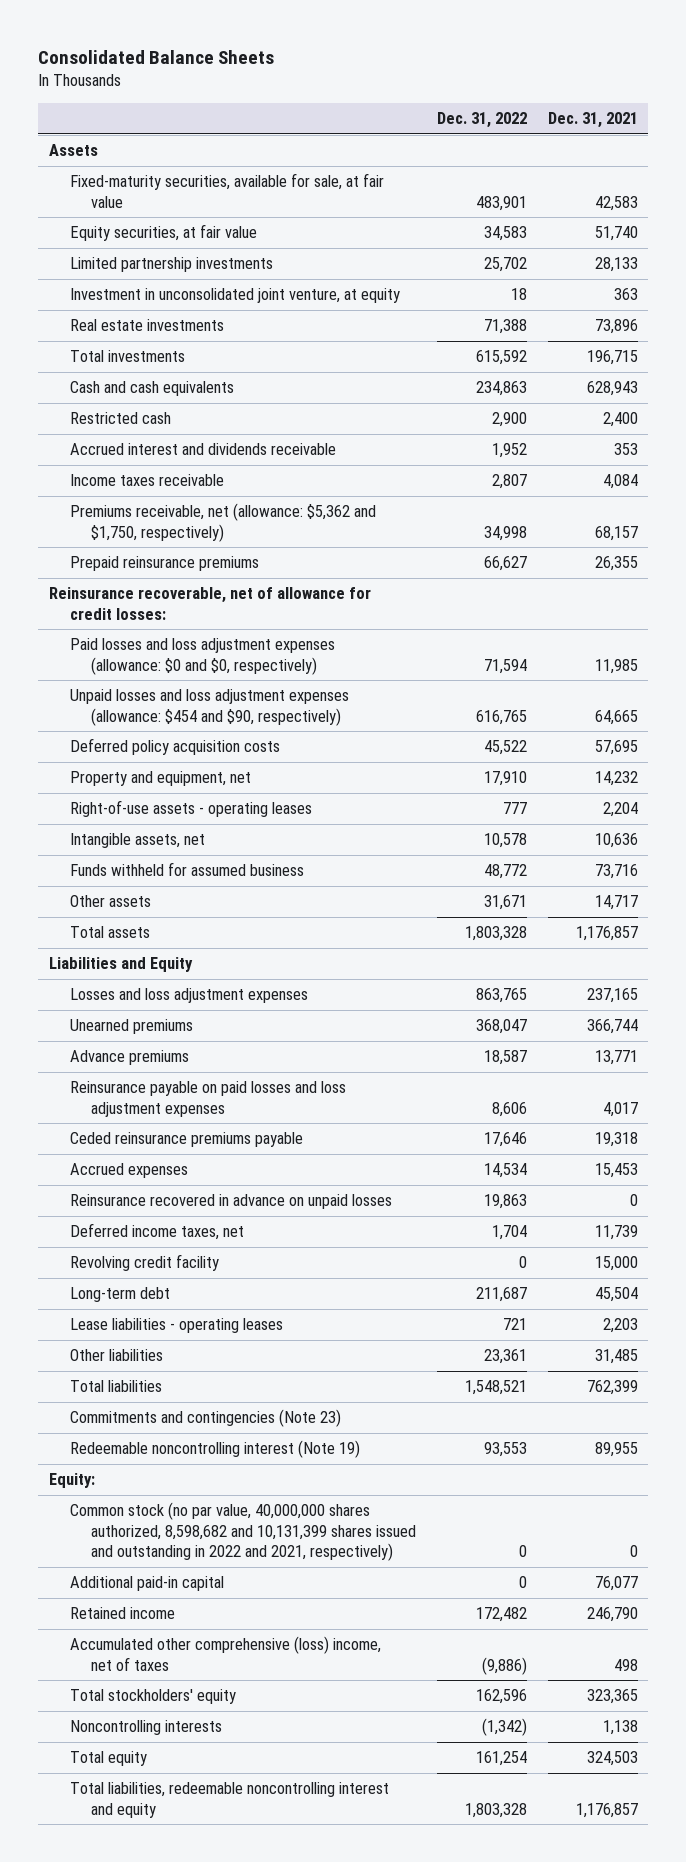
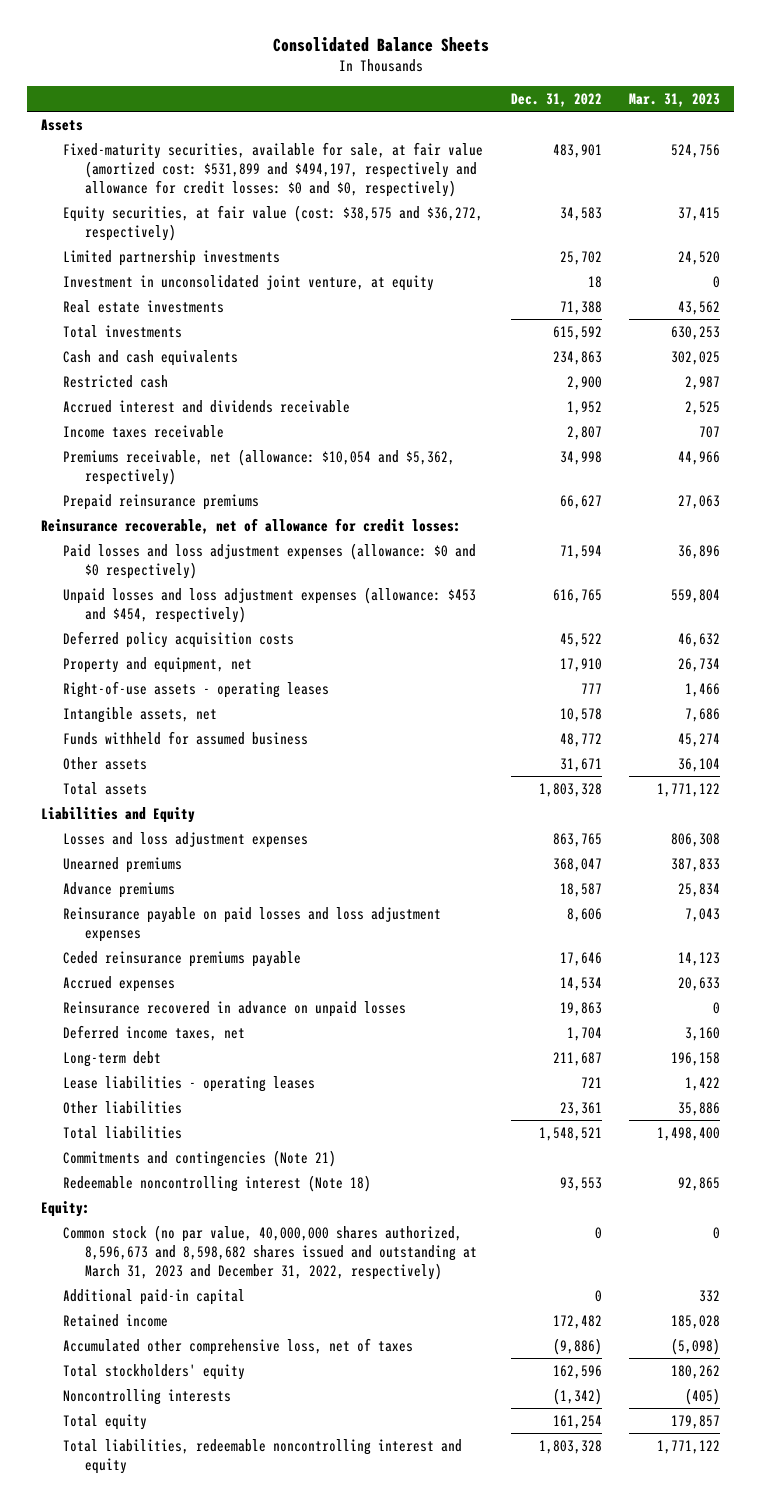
- | Dec. 31, 2022 | Dec. 31, 2021
+ | Dec. 31, 2022 | Mar. 31, 2023
- Fixed-maturity securities, available for sale, at fair value | 483,901 | 42,583
- Equity securities, at fair value | 34,583 | 51,740
+ Fixed-maturity securities, available for sale, at fair value (amortized cost: $531,899 and $494,197, respectively and allowance for credit losses: $0 and $0, respectively) | 483,901 | 524,756
+ Equity securities, at fair value (cost: $38,575 and $36,272, respectively) | 34,583 | 37,415
- Premiums receivable, net (allowance: $5,362 and $1,750, respectively) | 34,998 | 68,157
+ Premiums receivable, net (allowance: $10,054 and $5,362, respectively) | 34,998 | 44,966
- Paid losses and loss adjustment expenses (allowance: $0 and $0, respectively) | 71,594 | 11,985
- Unpaid losses and loss adjustment expenses (allowance: $454 and $90, respectively) | 616,765 | 64,665
+ Paid losses and loss adjustment expenses (allowance: $0 and $0 respectively) | 71,594 | 36,896
+ Unpaid losses and loss adjustment expenses (allowance: $453 and $454, respectively) | 616,765 | 559,804
- Revolving credit facility | 0 | 15,000
- Commitments and contingencies (Note 23)
- Redeemable noncontrolling interest (Note 19) | 93,553 | 89,955
+ Commitments and contingencies (Note 21)
+ Redeemable noncontrolling interest (Note 18) | 93,553 | 92,865
- Common stock (no par value, 40,000,000 shares authorized, 8,598,682 and 10,131,399 shares issued and outstanding in 2022 and 2021, respectively) | 0 | 0
+ Common stock (no par value, 40,000,000 shares authorized, 8,596,673 and 8,598,682 shares issued and outstanding at March 31, 2023 and December 31, 2022, respectively) | 0 | 0
- Accumulated other comprehensive (loss) income, net of taxes | (9,886) | 498
+ Accumulated other comprehensive loss, net of taxes | (9,886) | (5,098)

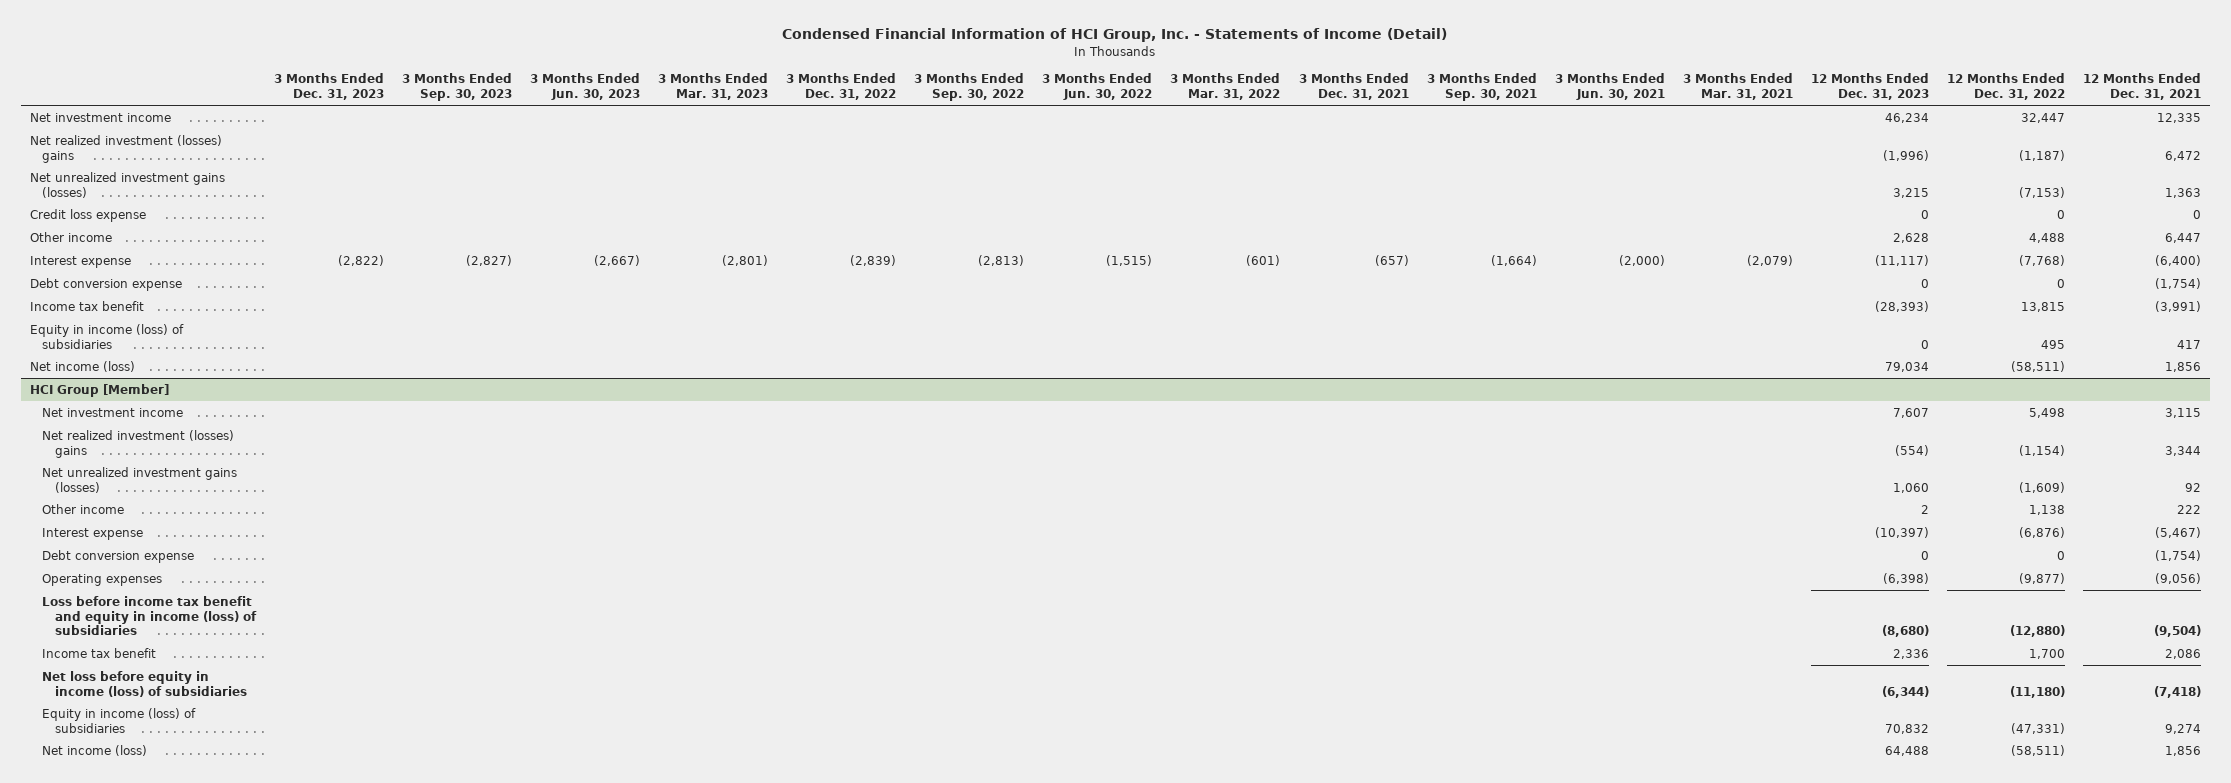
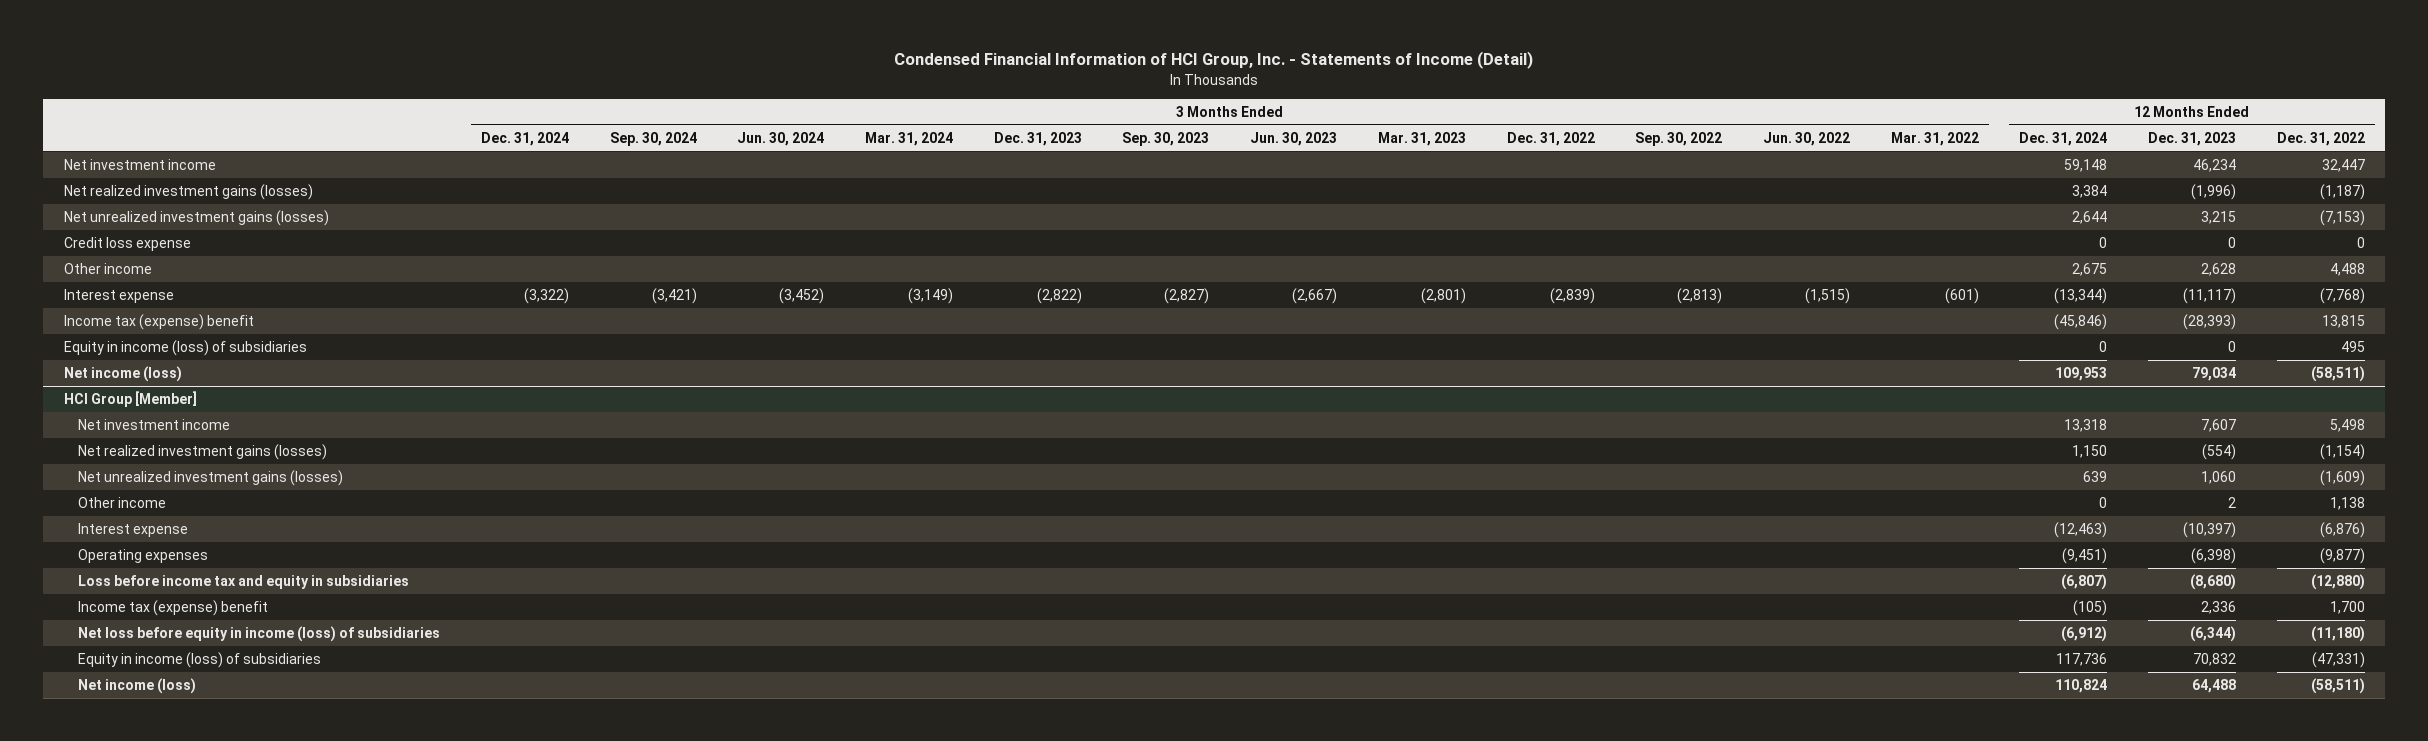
- | 3 Months Ended Dec. 31, 2023 | 3 Months Ended Sep. 30, 2023 | 3 Months Ended Jun. 30, 2023 | 3 Months Ended Mar. 31, 2023 | 3 Months Ended Dec. 31, 2022 | 3 Months Ended Sep. 30, 2022 | 3 Months Ended Jun. 30, 2022 | 3 Months Ended Mar. 31, 2022 | 3 Months Ended Dec. 31, 2021 | 3 Months Ended Sep. 30, 2021 | 3 Months Ended Jun. 30, 2021 | 3 Months Ended Mar. 31, 2021 | 12 Months Ended Dec. 31, 2023 | 12 Months Ended Dec. 31, 2022 | 12 Months Ended Dec. 31, 2021
+ | 3 Months Ended Dec. 31, 2024 | 3 Months Ended Sep. 30, 2024 | 3 Months Ended Jun. 30, 2024 | 3 Months Ended Mar. 31, 2024 | 3 Months Ended Dec. 31, 2023 | 3 Months Ended Sep. 30, 2023 | 3 Months Ended Jun. 30, 2023 | 3 Months Ended Mar. 31, 2023 | 3 Months Ended Dec. 31, 2022 | 3 Months Ended Sep. 30, 2022 | 3 Months Ended Jun. 30, 2022 | 3 Months Ended Mar. 31, 2022 | 12 Months Ended Dec. 31, 2024 | 12 Months Ended Dec. 31, 2023 | 12 Months Ended Dec. 31, 2022
- Net realized investment (losses) gains | | | | | | | | | | | | | (1,996) | (1,187) | 6,472
+ Net realized investment gains (losses) | | | | | | | | | | | | | 3,384 | (1,996) | (1,187)
- Debt conversion expense | | | | | | | | | | | | | 0 | 0 | (1,754)
- Income tax benefit | | | | | | | | | | | | | (28,393) | 13,815 | (3,991)
+ Income tax (expense) benefit | | | | | | | | | | | | | (45,846) | (28,393) | 13,815
@ HCI Group [Member]
- Net realized investment (losses) gains | | | | | | | | | | | | | (554) | (1,154) | 3,344
+ Net realized investment gains (losses) | | | | | | | | | | | | | 1,150 | (554) | (1,154)
- Debt conversion expense | | | | | | | | | | | | | 0 | 0 | (1,754)
- Loss before income tax benefit and equity in income (loss) of subsidiaries | | | | | | | | | | | | | (8,680) | (12,880) | (9,504)
- Income tax benefit | | | | | | | | | | | | | 2,336 | 1,700 | 2,086
+ Loss before income tax and equity in subsidiaries | | | | | | | | | | | | | (6,807) | (8,680) | (12,880)
+ Income tax (expense) benefit | | | | | | | | | | | | | (105) | 2,336 | 1,700

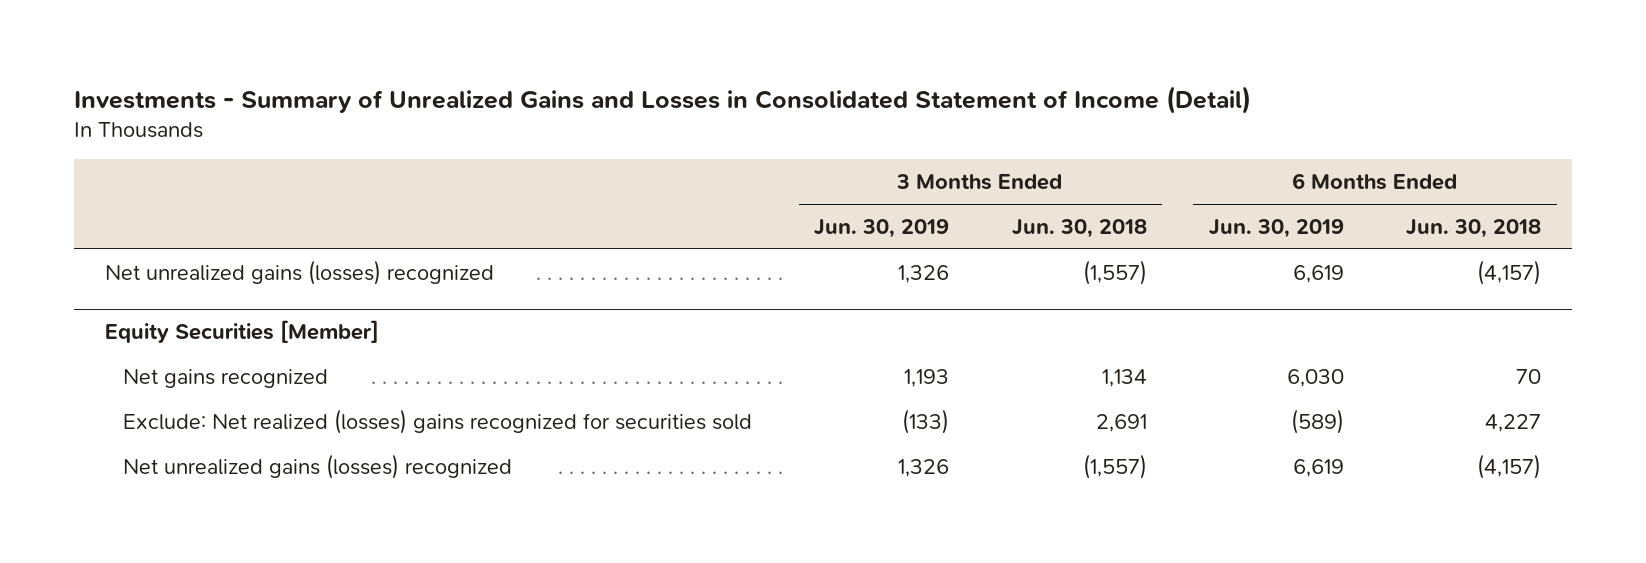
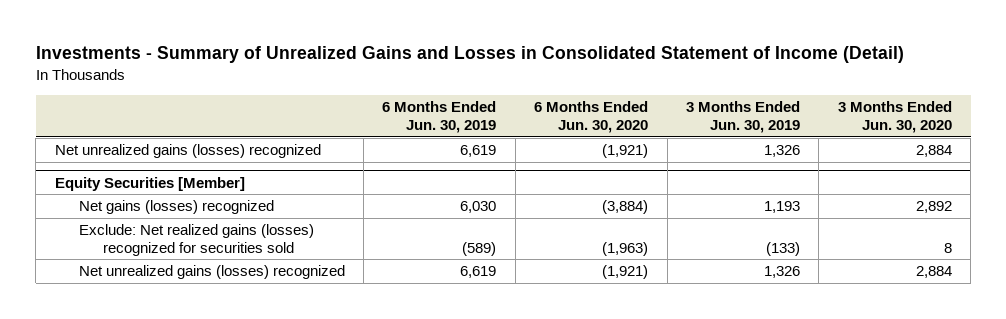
- | 3 Months Ended Jun. 30, 2019 | 3 Months Ended Jun. 30, 2018 | 6 Months Ended Jun. 30, 2019 | 6 Months Ended Jun. 30, 2018
+ | 6 Months Ended Jun. 30, 2019 | 6 Months Ended Jun. 30, 2020 | 3 Months Ended Jun. 30, 2019 | 3 Months Ended Jun. 30, 2020
@ Equity Securities [Member]
- Net gains recognized | 1,193 | 1,134 | 6,030 | 70
- Exclude: Net realized (losses) gains recognized for securities sold | (133) | 2,691 | (589) | 4,227
+ Net gains (losses) recognized | 6,030 | (3,884) | 1,193 | 2,892
+ Exclude: Net realized gains (losses) recognized for securities sold | (589) | (1,963) | (133) | 8

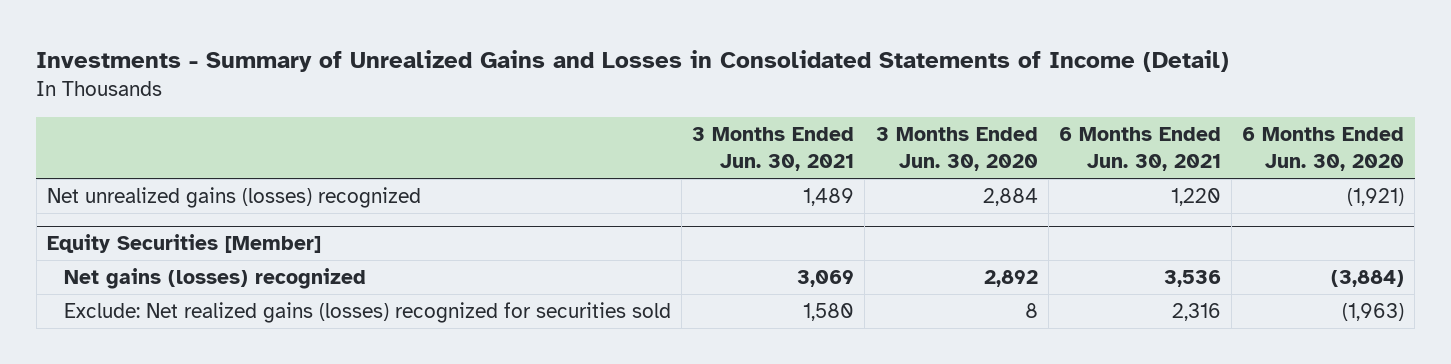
- Investments - Summary of Unrealized Gains and Losses in Consolidated Statement of Income (Detail)
+ Investments - Summary of Unrealized Gains and Losses in Consolidated Statements of Income (Detail)
- | 6 Months Ended Jun. 30, 2019 | 6 Months Ended Jun. 30, 2020 | 3 Months Ended Jun. 30, 2019 | 3 Months Ended Jun. 30, 2020
+ | 3 Months Ended Jun. 30, 2021 | 3 Months Ended Jun. 30, 2020 | 6 Months Ended Jun. 30, 2021 | 6 Months Ended Jun. 30, 2020
@ Equity Securities [Member]
- Net unrealized gains (losses) recognized | 6,619 | (1,921) | 1,326 | 2,884

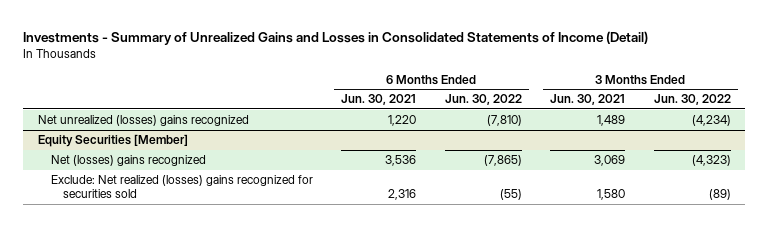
- | 3 Months Ended Jun. 30, 2021 | 3 Months Ended Jun. 30, 2020 | 6 Months Ended Jun. 30, 2021 | 6 Months Ended Jun. 30, 2020
+ | 6 Months Ended Jun. 30, 2021 | 6 Months Ended Jun. 30, 2022 | 3 Months Ended Jun. 30, 2021 | 3 Months Ended Jun. 30, 2022
- Net unrealized gains (losses) recognized | 1,489 | 2,884 | 1,220 | (1,921)
+ Net unrealized (losses) gains recognized | 1,220 | (7,810) | 1,489 | (4,234)
@ Equity Securities [Member]
- Net gains (losses) recognized | 3,069 | 2,892 | 3,536 | (3,884)
- Exclude: Net realized gains (losses) recognized for securities sold | 1,580 | 8 | 2,316 | (1,963)
+ Net (losses) gains recognized | 3,536 | (7,865) | 3,069 | (4,323)
+ Exclude: Net realized (losses) gains recognized for securities sold | 2,316 | (55) | 1,580 | (89)

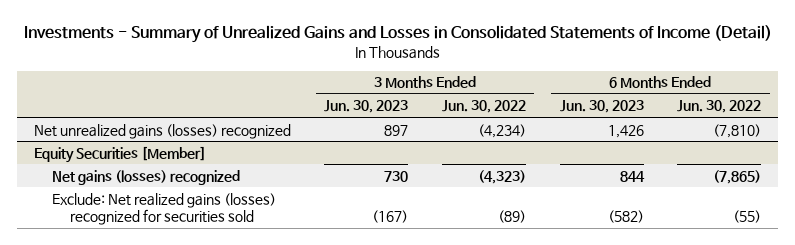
- | 6 Months Ended Jun. 30, 2021 | 6 Months Ended Jun. 30, 2022 | 3 Months Ended Jun. 30, 2021 | 3 Months Ended Jun. 30, 2022
+ | 3 Months Ended Jun. 30, 2023 | 3 Months Ended Jun. 30, 2022 | 6 Months Ended Jun. 30, 2023 | 6 Months Ended Jun. 30, 2022
- Net unrealized (losses) gains recognized | 1,220 | (7,810) | 1,489 | (4,234)
+ Net unrealized gains (losses) recognized | 897 | (4,234) | 1,426 | (7,810)
@ Equity Securities [Member]
- Net (losses) gains recognized | 3,536 | (7,865) | 3,069 | (4,323)
- Exclude: Net realized (losses) gains recognized for securities sold | 2,316 | (55) | 1,580 | (89)
+ Net gains (losses) recognized | 730 | (4,323) | 844 | (7,865)
+ Exclude: Net realized gains (losses) recognized for securities sold | (167) | (89) | (582) | (55)

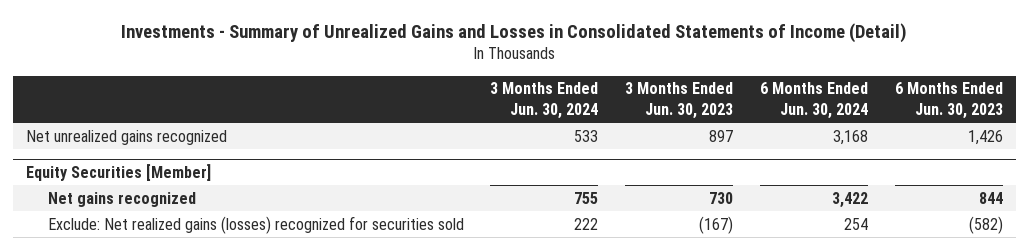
- | 3 Months Ended Jun. 30, 2023 | 3 Months Ended Jun. 30, 2022 | 6 Months Ended Jun. 30, 2023 | 6 Months Ended Jun. 30, 2022
+ | 3 Months Ended Jun. 30, 2024 | 3 Months Ended Jun. 30, 2023 | 6 Months Ended Jun. 30, 2024 | 6 Months Ended Jun. 30, 2023
- Net unrealized gains (losses) recognized | 897 | (4,234) | 1,426 | (7,810)
+ Net unrealized gains recognized | 533 | 897 | 3,168 | 1,426
@ Equity Securities [Member]
- Net gains (losses) recognized | 730 | (4,323) | 844 | (7,865)
+ Net gains recognized | 755 | 730 | 3,422 | 844

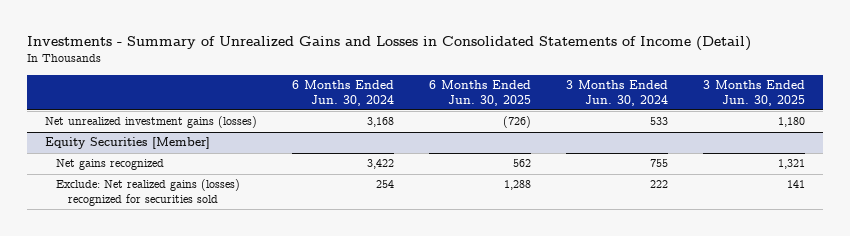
- | 3 Months Ended Jun. 30, 2024 | 3 Months Ended Jun. 30, 2023 | 6 Months Ended Jun. 30, 2024 | 6 Months Ended Jun. 30, 2023
+ | 6 Months Ended Jun. 30, 2024 | 6 Months Ended Jun. 30, 2025 | 3 Months Ended Jun. 30, 2024 | 3 Months Ended Jun. 30, 2025
- Net unrealized gains recognized | 533 | 897 | 3,168 | 1,426
+ Net unrealized investment gains (losses) | 3,168 | (726) | 533 | 1,180

